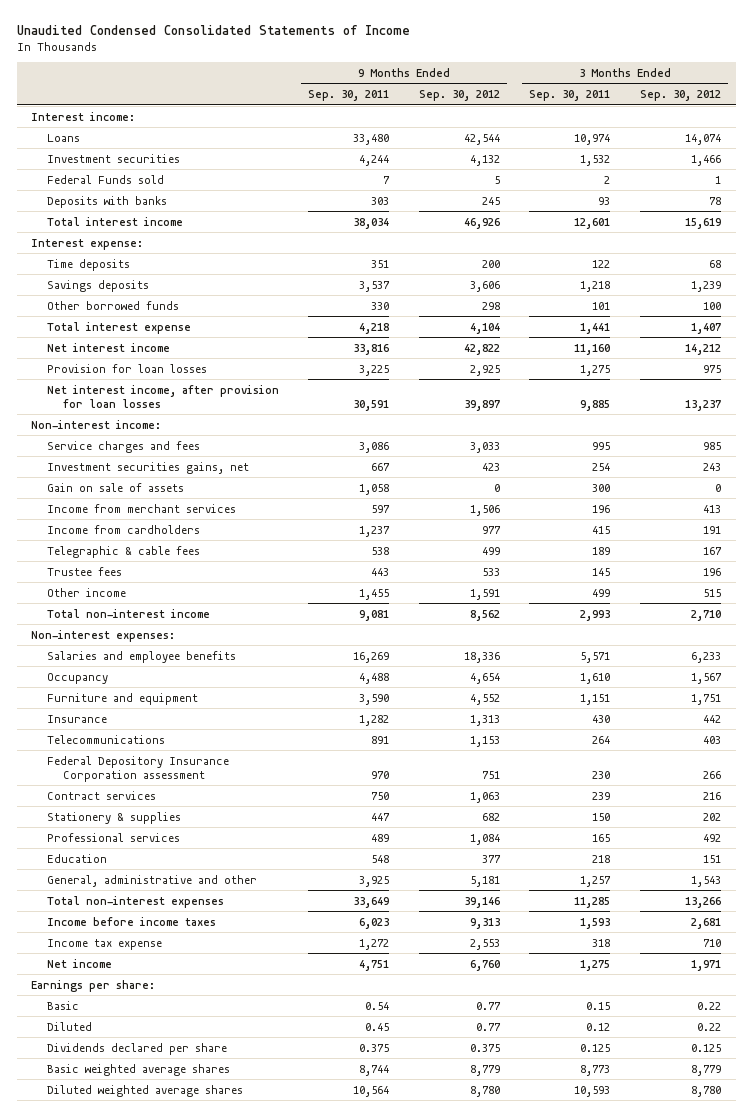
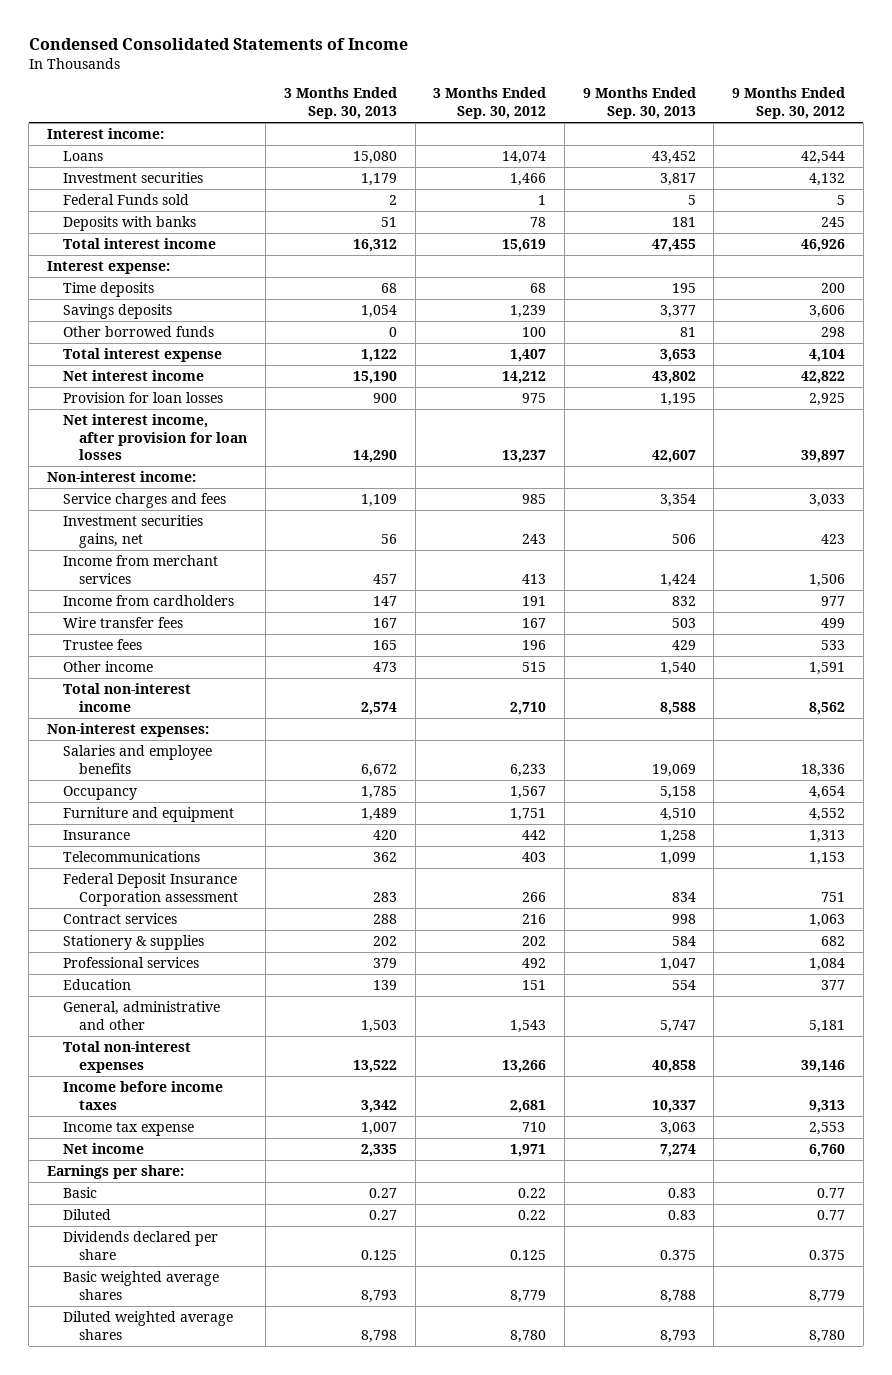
- Unaudited Condensed Consolidated Statements of Income
+ Condensed Consolidated Statements of Income
- | 9 Months Ended Sep. 30, 2011 | 9 Months Ended Sep. 30, 2012 | 3 Months Ended Sep. 30, 2011 | 3 Months Ended Sep. 30, 2012
+ | 3 Months Ended Sep. 30, 2013 | 3 Months Ended Sep. 30, 2012 | 9 Months Ended Sep. 30, 2013 | 9 Months Ended Sep. 30, 2012
- Gain on sale of assets | 1,058 | 0 | 300 | 0
- Telegraphic & cable fees | 538 | 499 | 189 | 167
+ Wire transfer fees | 167 | 167 | 503 | 499
- Federal Depository Insurance Corporation assessment | 970 | 751 | 230 | 266
+ Federal Deposit Insurance Corporation assessment | 283 | 266 | 834 | 751

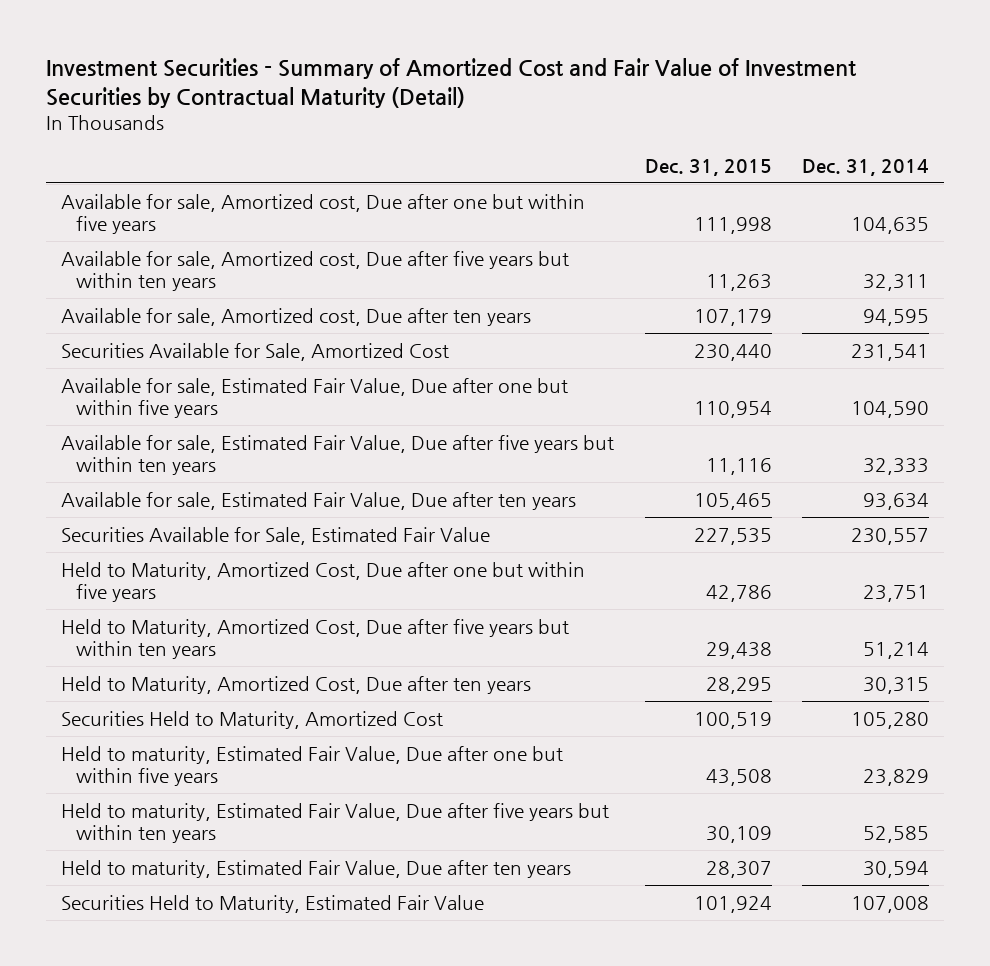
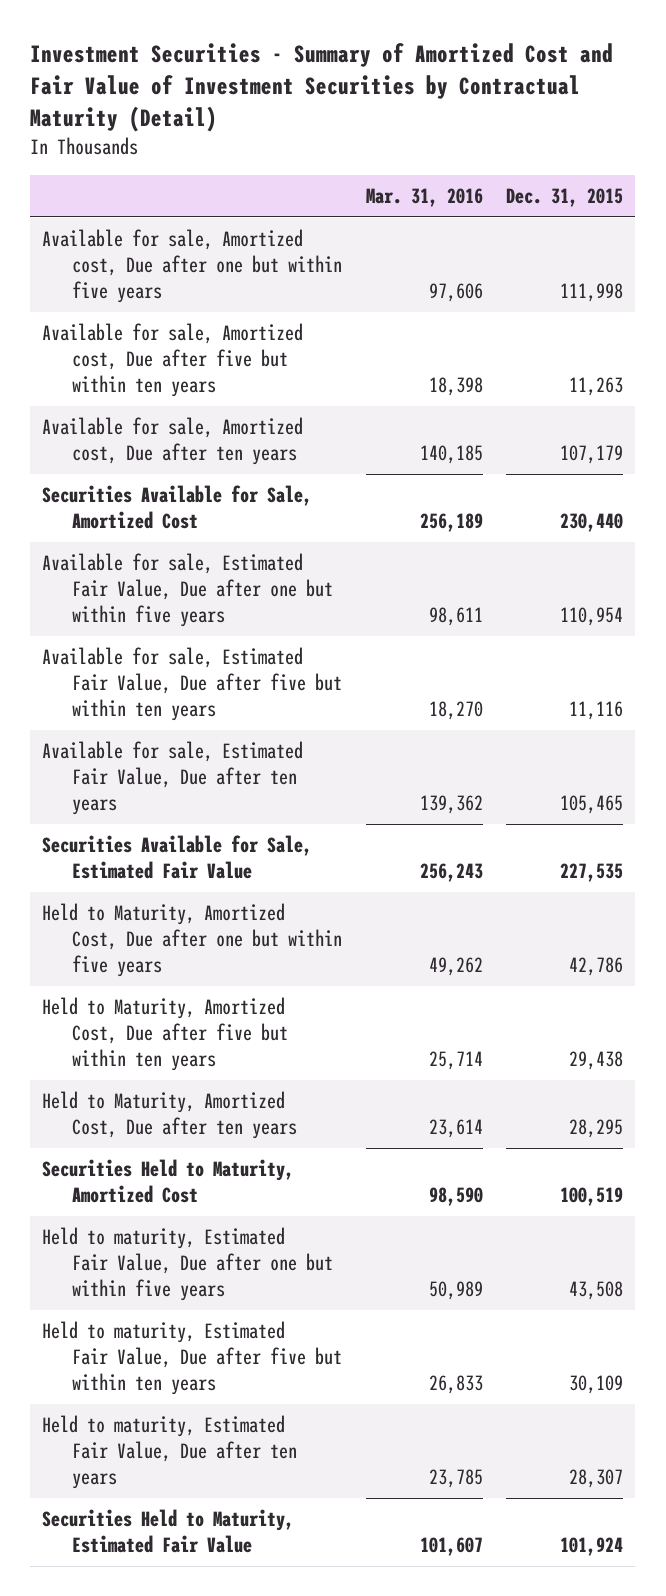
- | Dec. 31, 2015 | Dec. 31, 2014
+ | Mar. 31, 2016 | Dec. 31, 2015
- Available for sale, Amortized cost, Due after five years but within ten years | 11,263 | 32,311
+ Available for sale, Amortized cost, Due after five but within ten years | 18,398 | 11,263
- Available for sale, Estimated Fair Value, Due after five years but within ten years | 11,116 | 32,333
+ Available for sale, Estimated Fair Value, Due after five but within ten years | 18,270 | 11,116
- Held to Maturity, Amortized Cost, Due after five years but within ten years | 29,438 | 51,214
+ Held to Maturity, Amortized Cost, Due after five but within ten years | 25,714 | 29,438
- Held to maturity, Estimated Fair Value, Due after five years but within ten years | 30,109 | 52,585
+ Held to maturity, Estimated Fair Value, Due after five but within ten years | 26,833 | 30,109

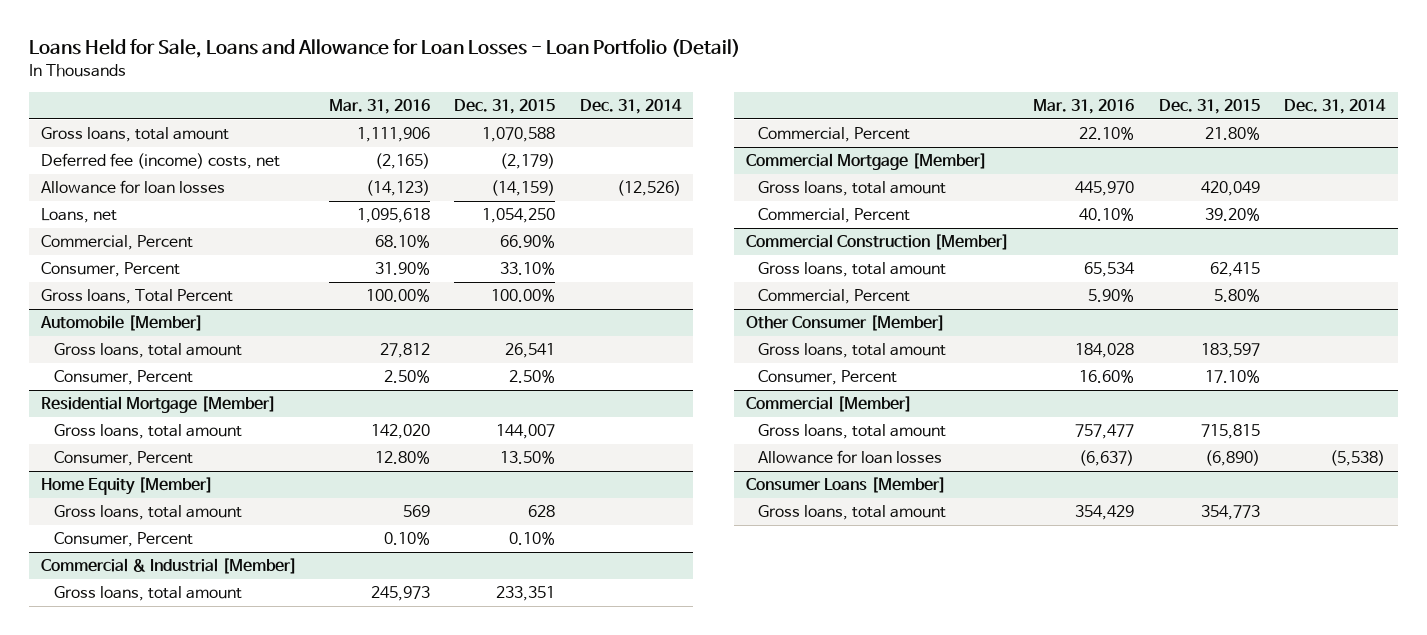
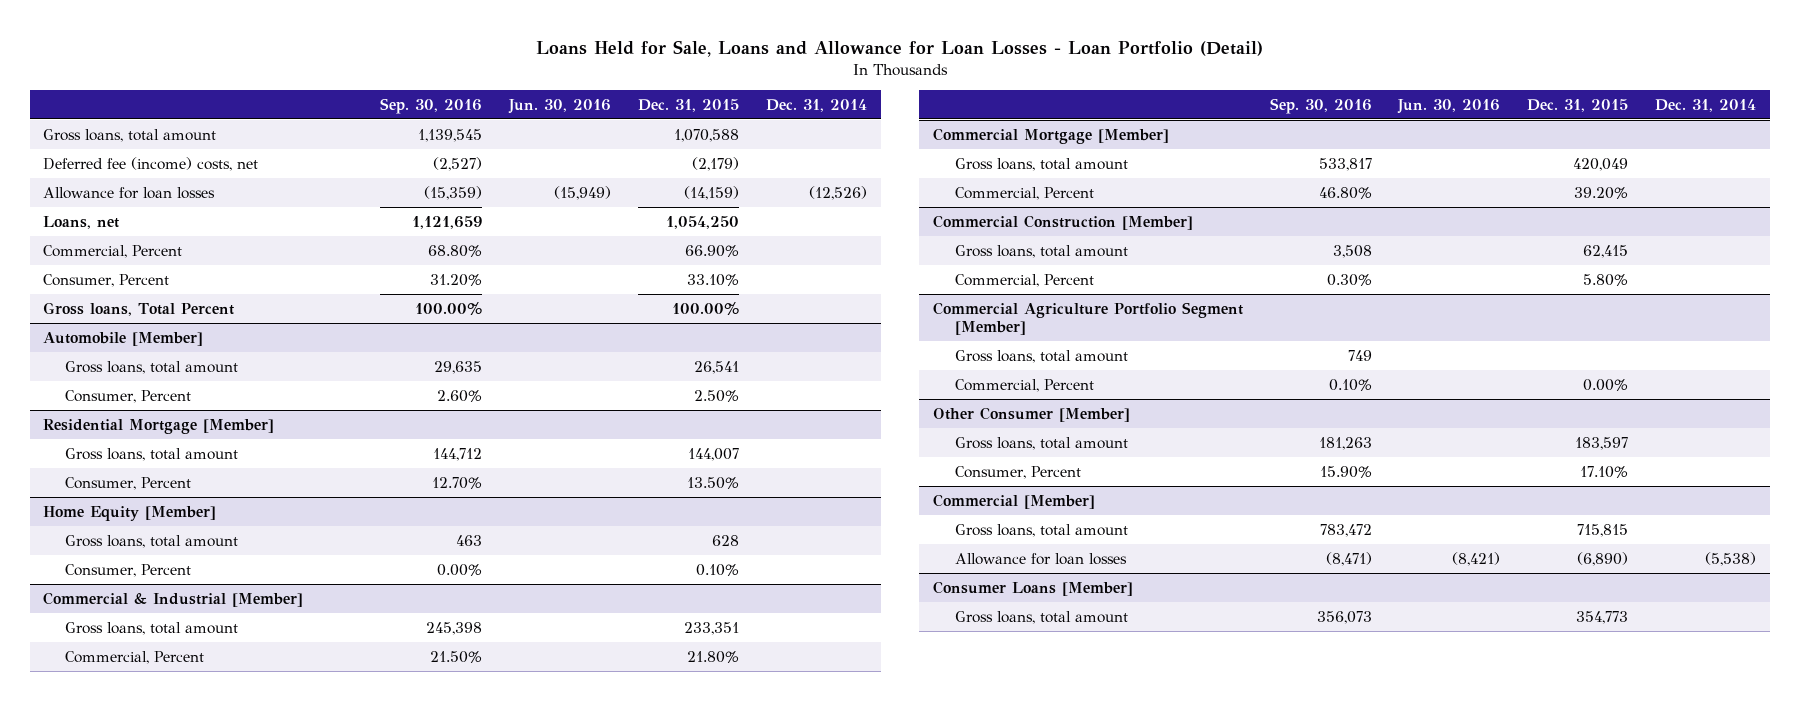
- | Mar. 31, 2016 | Dec. 31, 2015 | Dec. 31, 2014
+ | Sep. 30, 2016 | Jun. 30, 2016 | Dec. 31, 2015 | Dec. 31, 2014
+ Commercial Agriculture Portfolio Segment [Member]
+ Gross loans, total amount | 749 | | |
+ Commercial, Percent | 0.10% | | 0.00% |

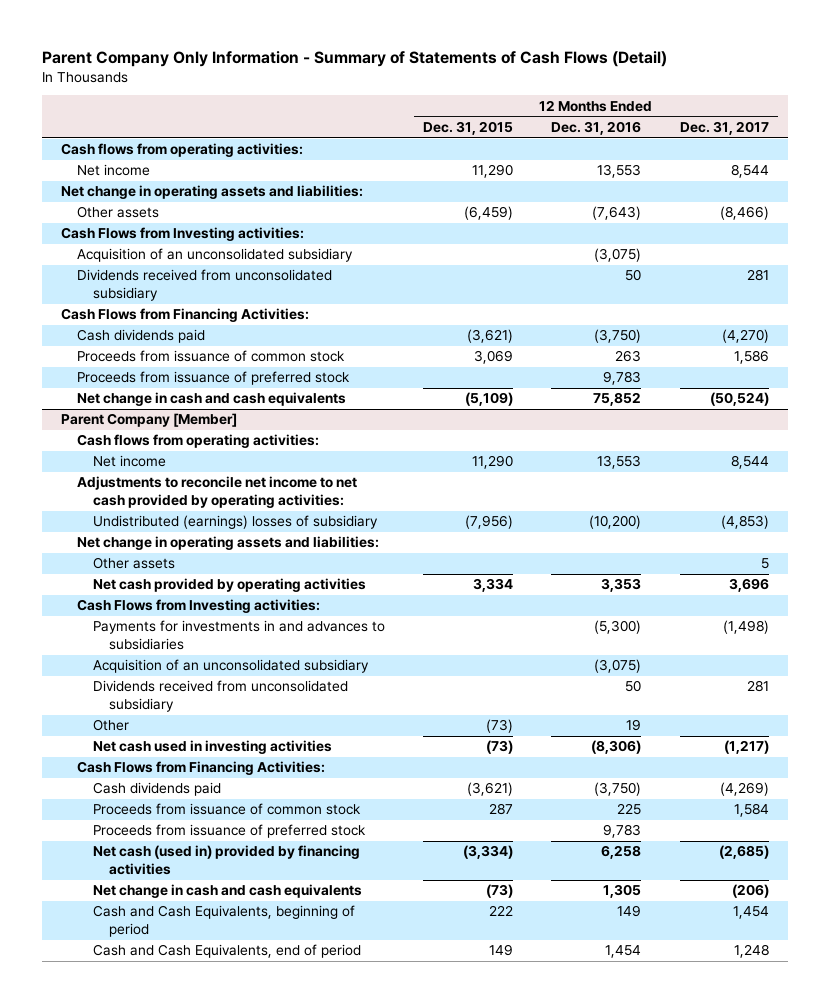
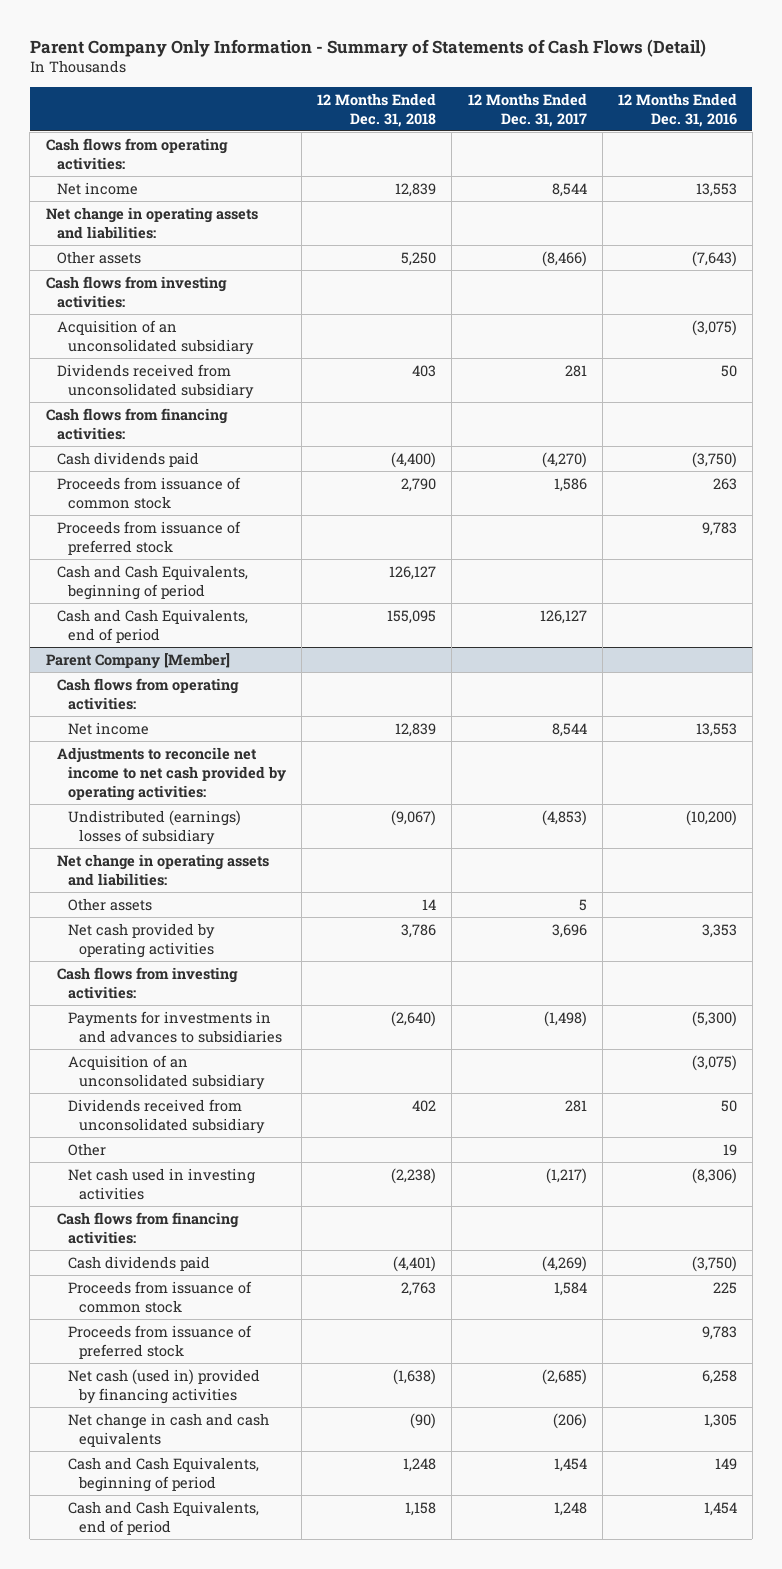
- | 12 Months Ended Dec. 31, 2015 | 12 Months Ended Dec. 31, 2016 | 12 Months Ended Dec. 31, 2017
+ | 12 Months Ended Dec. 31, 2018 | 12 Months Ended Dec. 31, 2017 | 12 Months Ended Dec. 31, 2016
- Cash Flows from Investing activities:
+ Cash flows from investing activities:
- Cash Flows from Financing Activities:
+ Cash flows from financing activities:
- Net change in cash and cash equivalents | (5,109) | 75,852 | (50,524)
+ Cash and Cash Equivalents, beginning of period | 126,127 | |
+ Cash and Cash Equivalents, end of period | 155,095 | 126,127 |
@ Parent Company [Member]
- Cash Flows from Investing activities:
+ Cash flows from investing activities:
- Cash Flows from Financing Activities:
+ Cash flows from financing activities:

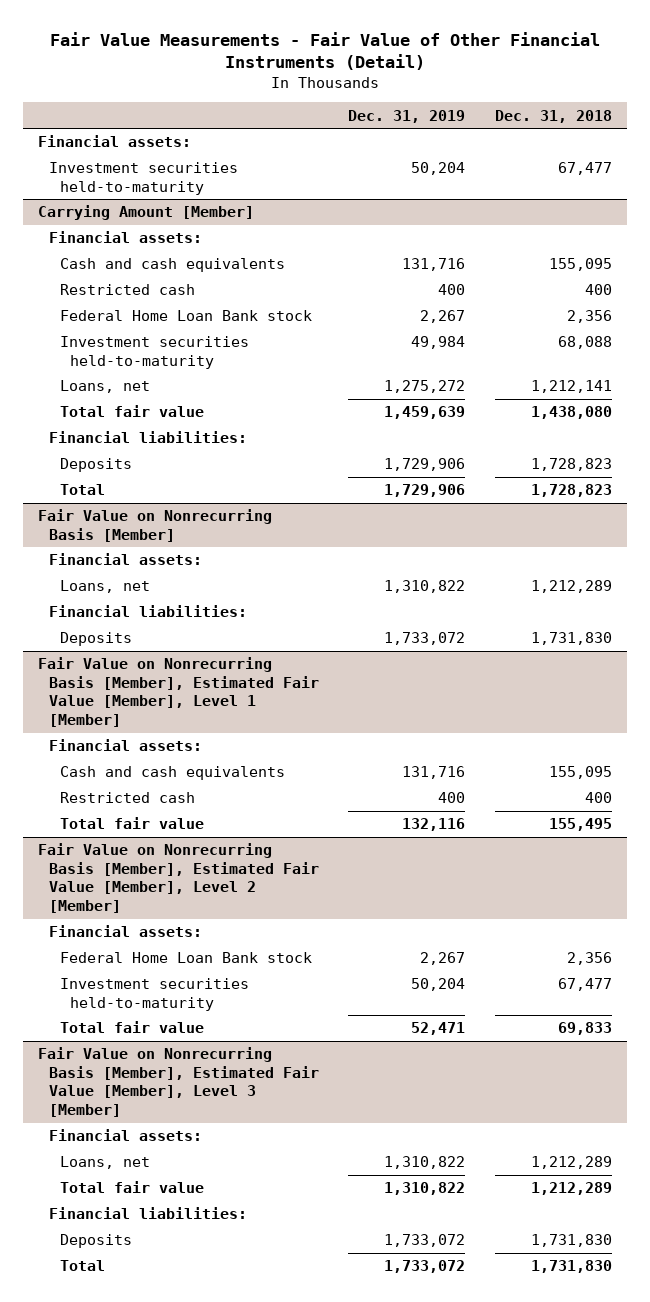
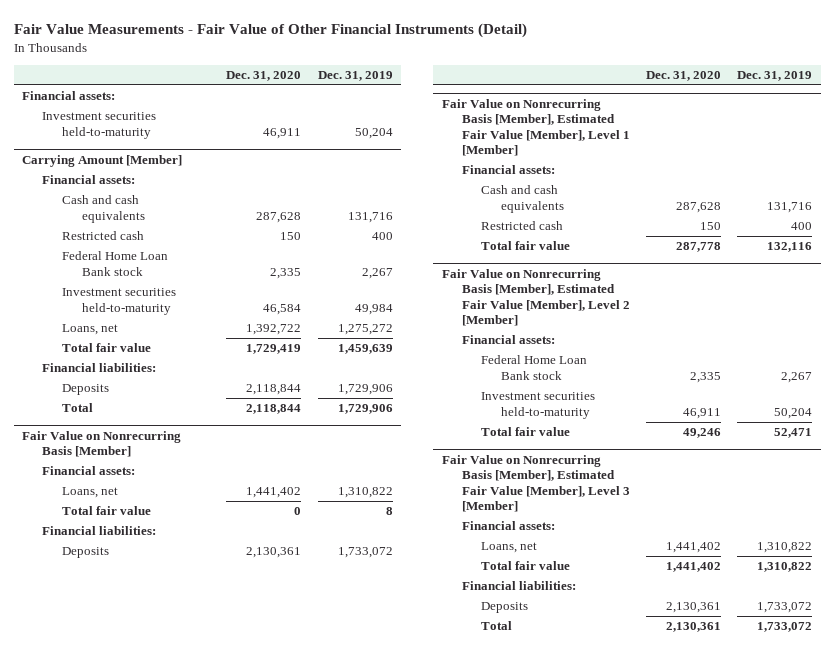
- | Dec. 31, 2019 | Dec. 31, 2018
+ | Dec. 31, 2020 | Dec. 31, 2019
@ Fair Value on Nonrecurring Basis [Member]
+ Total fair value | 0 | 8

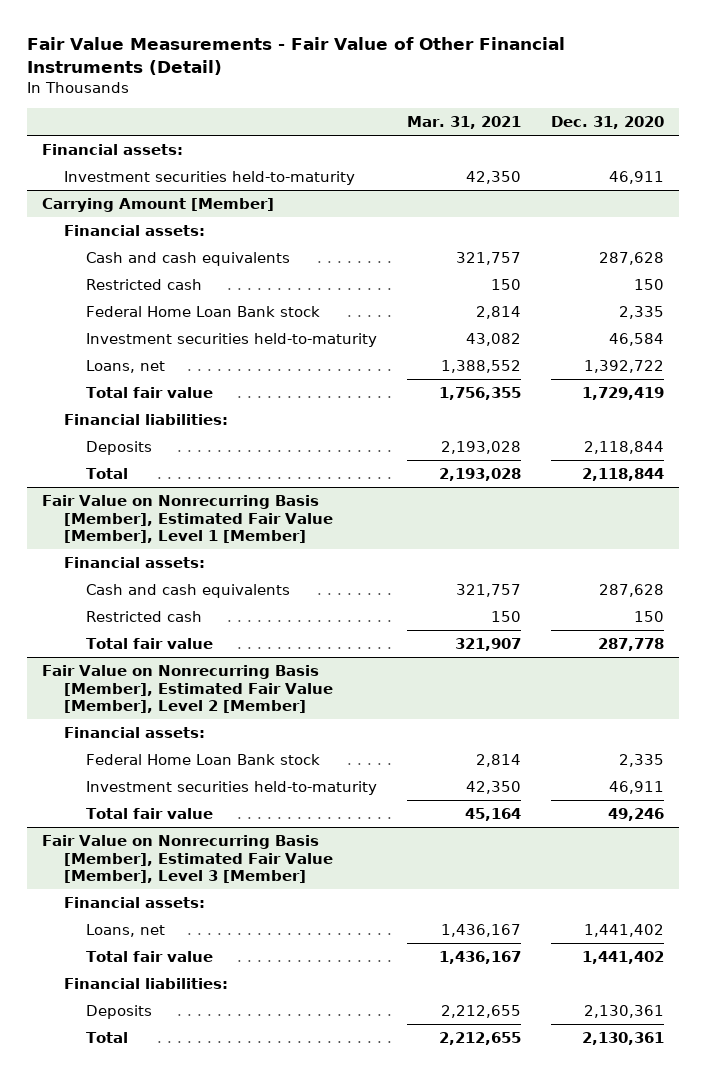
- | Dec. 31, 2020 | Dec. 31, 2019
+ | Mar. 31, 2021 | Dec. 31, 2020
- Fair Value on Nonrecurring Basis [Member]
- Financial assets:
- Loans, net | 1,441,402 | 1,310,822
- Total fair value | 0 | 8
- Financial liabilities:
- Deposits | 2,130,361 | 1,733,072

